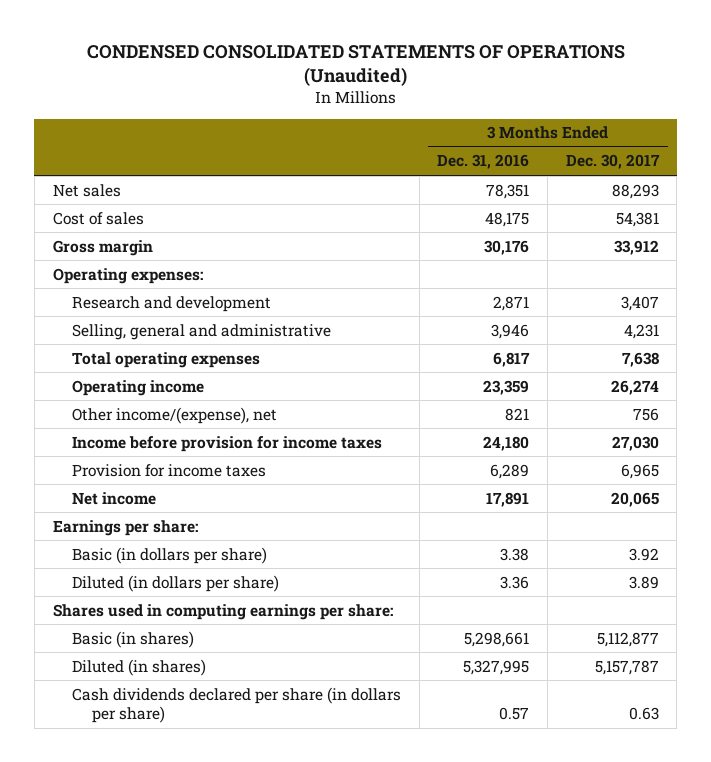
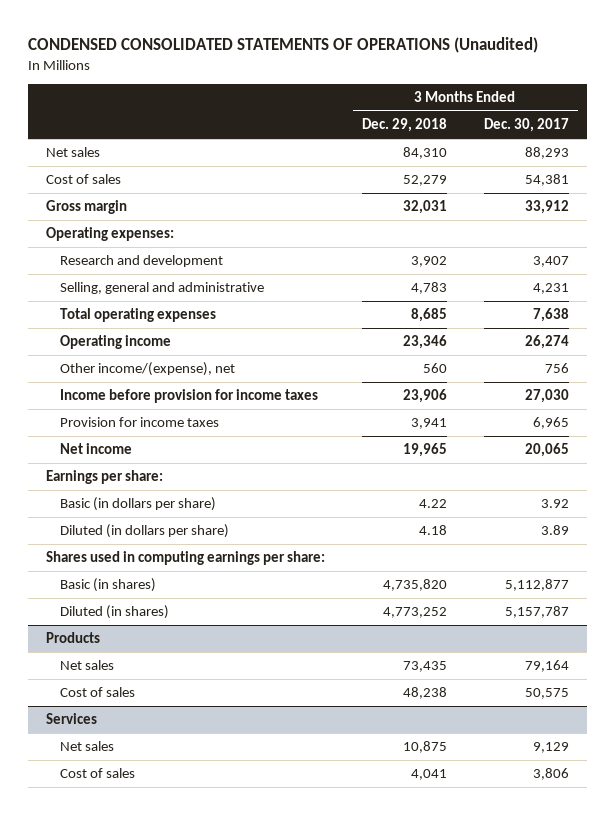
- | 3 Months Ended Dec. 31, 2016 | 3 Months Ended Dec. 30, 2017
+ | 3 Months Ended Dec. 29, 2018 | 3 Months Ended Dec. 30, 2017
- Cash dividends declared per share (in dollars per share) | 0.57 | 0.63
+ Products
+ Net sales | 73,435 | 79,164
+ Cost of sales | 48,238 | 50,575
+ Services
+ Net sales | 10,875 | 9,129
+ Cost of sales | 4,041 | 3,806

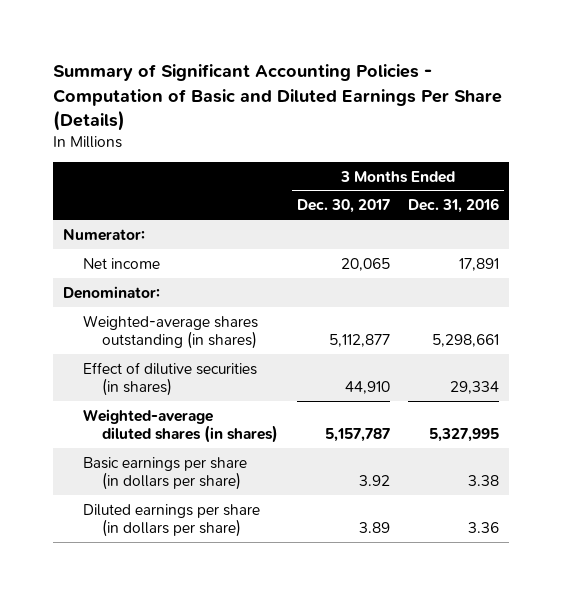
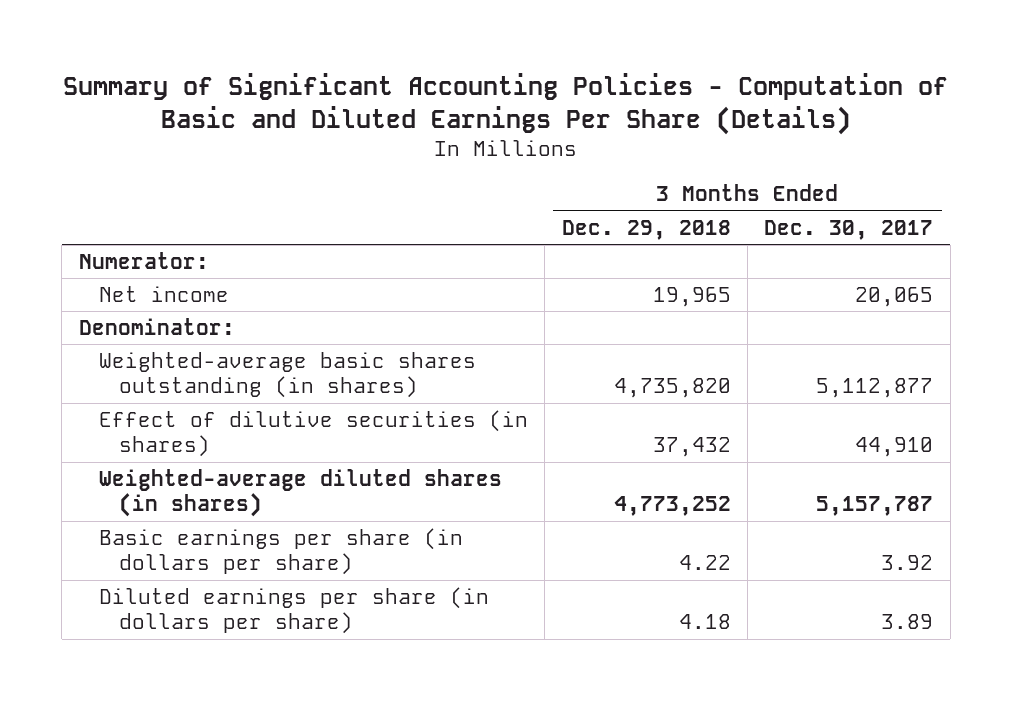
- | 3 Months Ended Dec. 30, 2017 | 3 Months Ended Dec. 31, 2016
+ | 3 Months Ended Dec. 29, 2018 | 3 Months Ended Dec. 30, 2017
- Weighted-average shares outstanding (in shares) | 5,112,877 | 5,298,661
+ Weighted-average basic shares outstanding (in shares) | 4,735,820 | 5,112,877

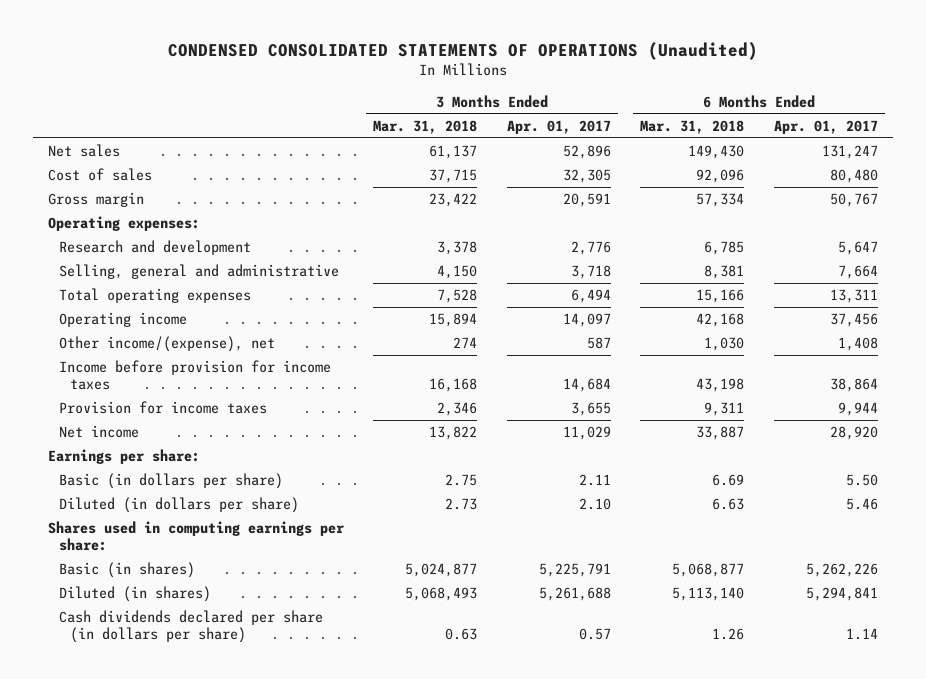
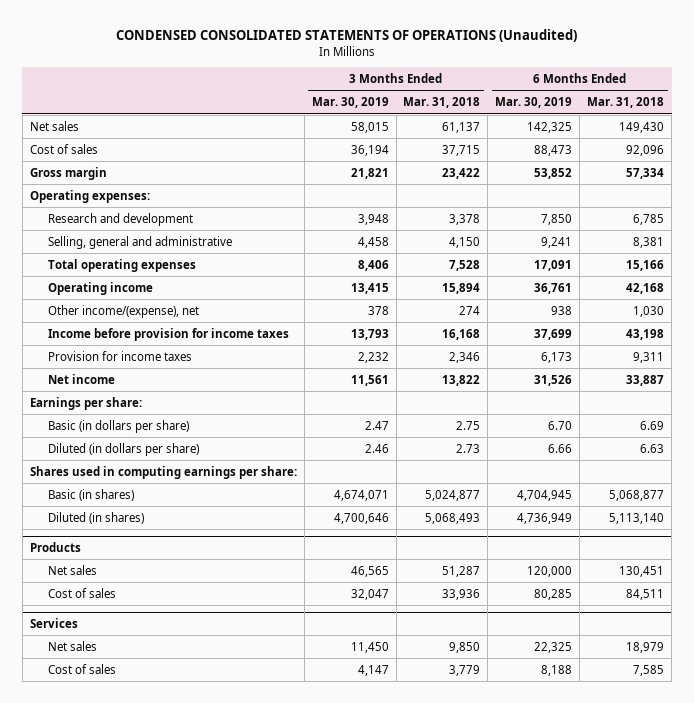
- | 3 Months Ended Mar. 31, 2018 | 3 Months Ended Apr. 01, 2017 | 6 Months Ended Mar. 31, 2018 | 6 Months Ended Apr. 01, 2017
+ | 3 Months Ended Mar. 30, 2019 | 3 Months Ended Mar. 31, 2018 | 6 Months Ended Mar. 30, 2019 | 6 Months Ended Mar. 31, 2018
- Cash dividends declared per share (in dollars per share) | 0.63 | 0.57 | 1.26 | 1.14
+ Products
+ Net sales | 46,565 | 51,287 | 120,000 | 130,451
+ Cost of sales | 32,047 | 33,936 | 80,285 | 84,511
+ Services
+ Net sales | 11,450 | 9,850 | 22,325 | 18,979
+ Cost of sales | 4,147 | 3,779 | 8,188 | 7,585

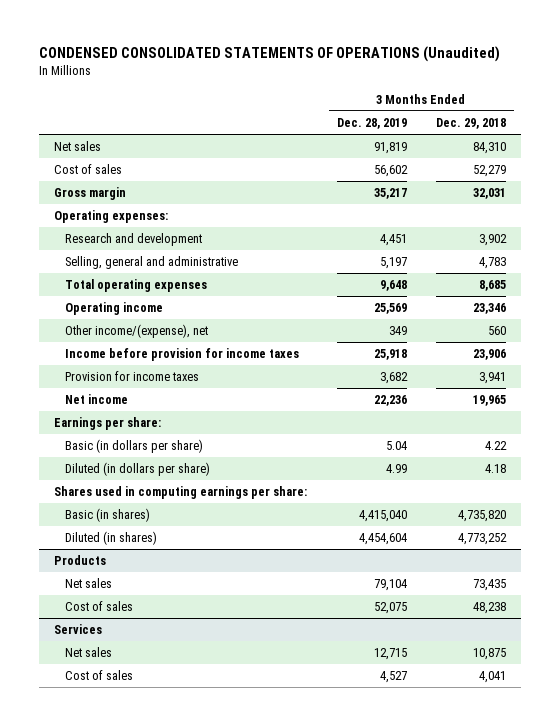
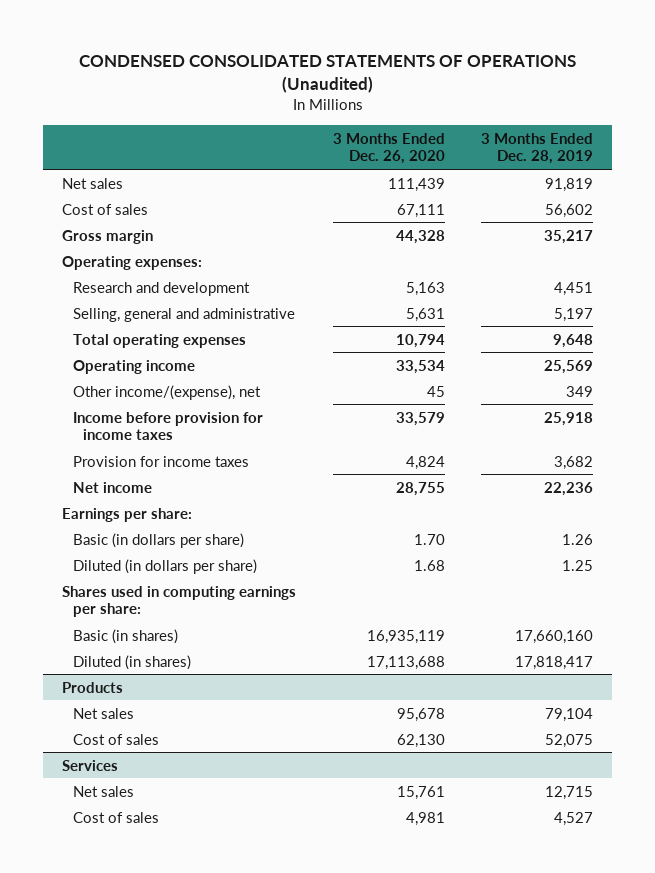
- | 3 Months Ended Dec. 28, 2019 | 3 Months Ended Dec. 29, 2018
+ | 3 Months Ended Dec. 26, 2020 | 3 Months Ended Dec. 28, 2019
- Basic (in dollars per share) | 5.04 | 4.22
- Diluted (in dollars per share) | 4.99 | 4.18
+ Basic (in dollars per share) | 1.70 | 1.26
+ Diluted (in dollars per share) | 1.68 | 1.25
- Basic (in shares) | 4,415,040 | 4,735,820
- Diluted (in shares) | 4,454,604 | 4,773,252
+ Basic (in shares) | 16,935,119 | 17,660,160
+ Diluted (in shares) | 17,113,688 | 17,818,417

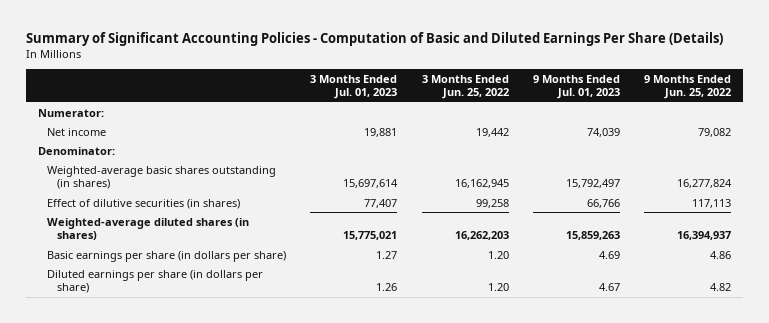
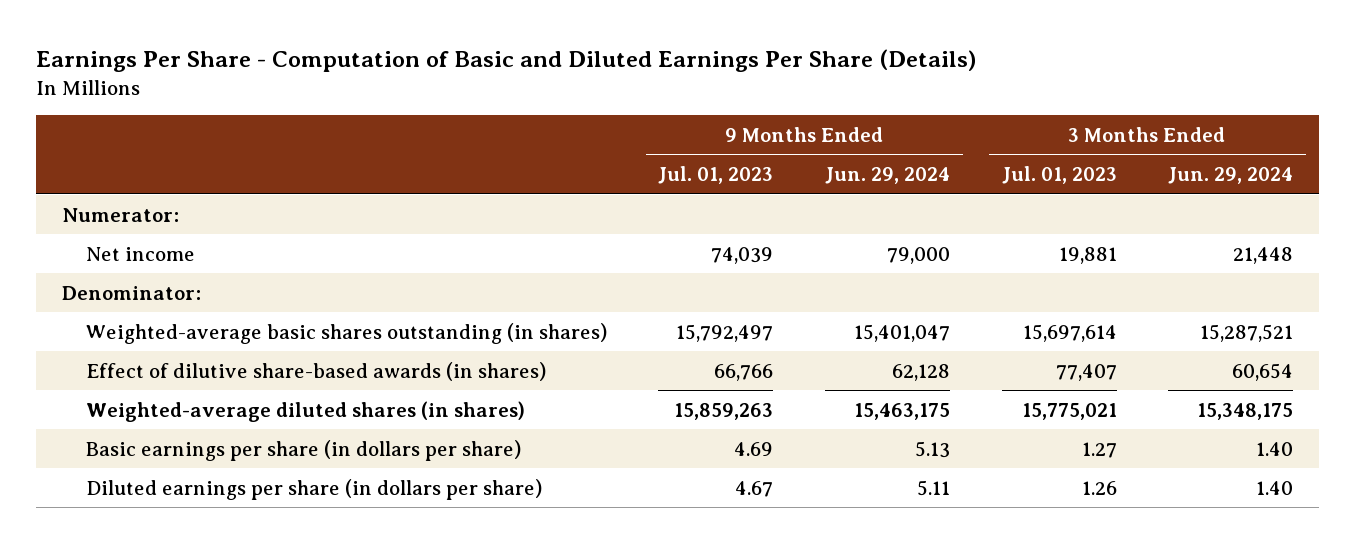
- Summary of Significant Accounting Policies - Computation of Basic and Diluted Earnings Per Share (Details)
+ Earnings Per Share - Computation of Basic and Diluted Earnings Per Share (Details)
- | 3 Months Ended Jul. 01, 2023 | 3 Months Ended Jun. 25, 2022 | 9 Months Ended Jul. 01, 2023 | 9 Months Ended Jun. 25, 2022
+ | 9 Months Ended Jul. 01, 2023 | 9 Months Ended Jun. 29, 2024 | 3 Months Ended Jul. 01, 2023 | 3 Months Ended Jun. 29, 2024
- Effect of dilutive securities (in shares) | 77,407 | 99,258 | 66,766 | 117,113
+ Effect of dilutive share-based awards (in shares) | 66,766 | 62,128 | 77,407 | 60,654

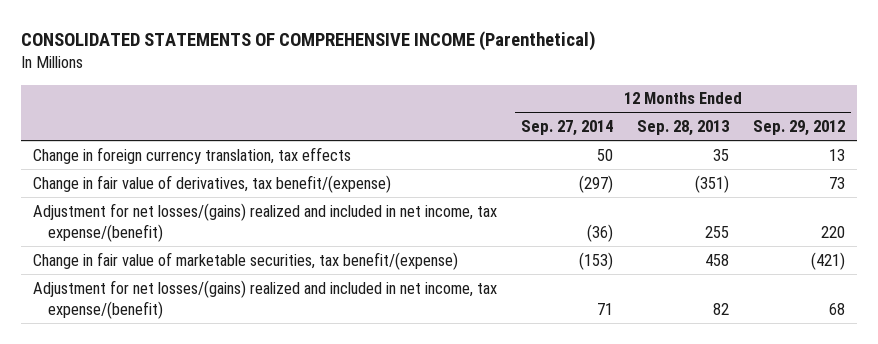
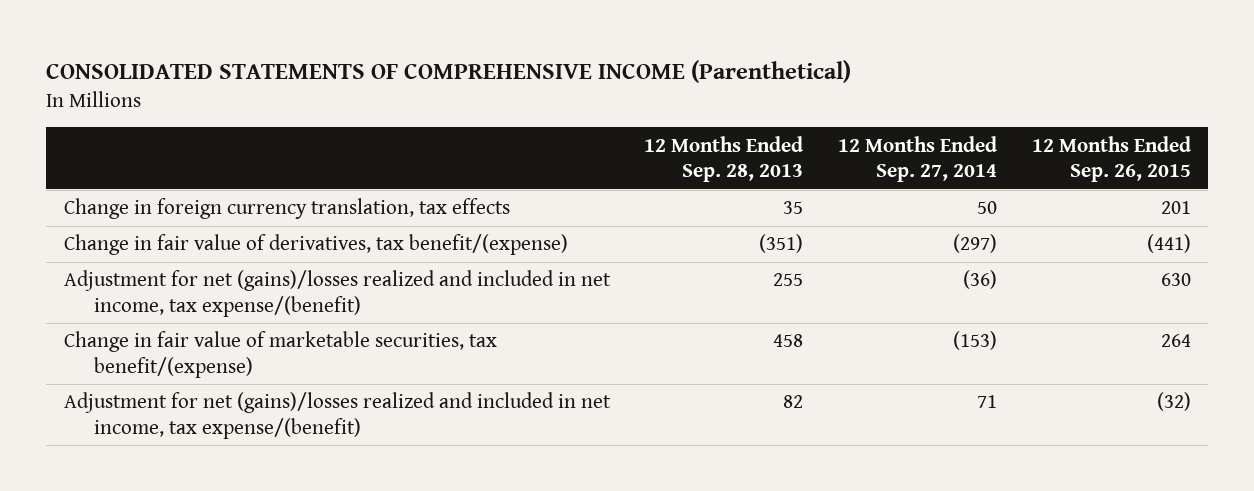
- | 12 Months Ended Sep. 27, 2014 | 12 Months Ended Sep. 28, 2013 | 12 Months Ended Sep. 29, 2012
+ | 12 Months Ended Sep. 28, 2013 | 12 Months Ended Sep. 27, 2014 | 12 Months Ended Sep. 26, 2015
- Adjustment for net losses/(gains) realized and included in net income, tax expense/(benefit) | (36) | 255 | 220
+ Adjustment for net (gains)/losses realized and included in net income, tax expense/(benefit) | 255 | (36) | 630
- Adjustment for net losses/(gains) realized and included in net income, tax expense/(benefit) | 71 | 82 | 68
+ Adjustment for net (gains)/losses realized and included in net income, tax expense/(benefit) | 82 | 71 | (32)

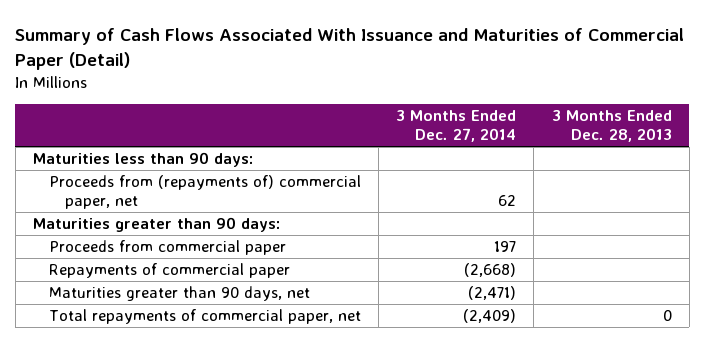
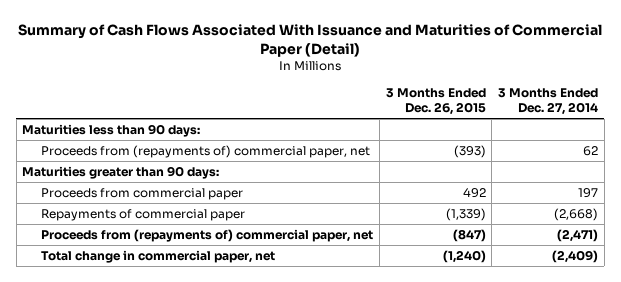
- | 3 Months Ended Dec. 27, 2014 | 3 Months Ended Dec. 28, 2013
+ | 3 Months Ended Dec. 26, 2015 | 3 Months Ended Dec. 27, 2014
- Maturities greater than 90 days, net | (2,471) |
- Total repayments of commercial paper, net | (2,409) | 0
+ Proceeds from (repayments of) commercial paper, net | (847) | (2,471)
+ Total change in commercial paper, net | (1,240) | (2,409)

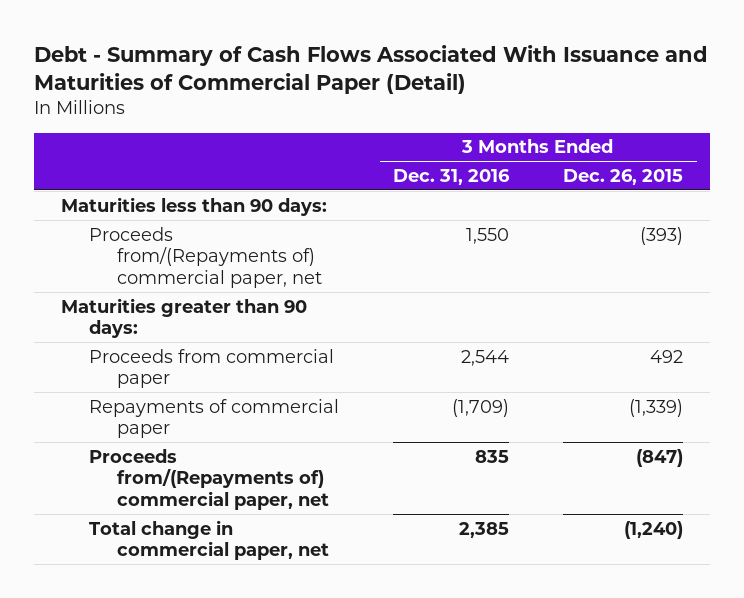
- Summary of Cash Flows Associated With Issuance and Maturities of Commercial Paper (Detail)
+ Debt - Summary of Cash Flows Associated With Issuance and Maturities of Commercial Paper (Detail)
- | 3 Months Ended Dec. 26, 2015 | 3 Months Ended Dec. 27, 2014
+ | 3 Months Ended Dec. 31, 2016 | 3 Months Ended Dec. 26, 2015
- Proceeds from (repayments of) commercial paper, net | (393) | 62
+ Proceeds from/(Repayments of) commercial paper, net | 1,550 | (393)
- Proceeds from (repayments of) commercial paper, net | (847) | (2,471)
+ Proceeds from/(Repayments of) commercial paper, net | 835 | (847)

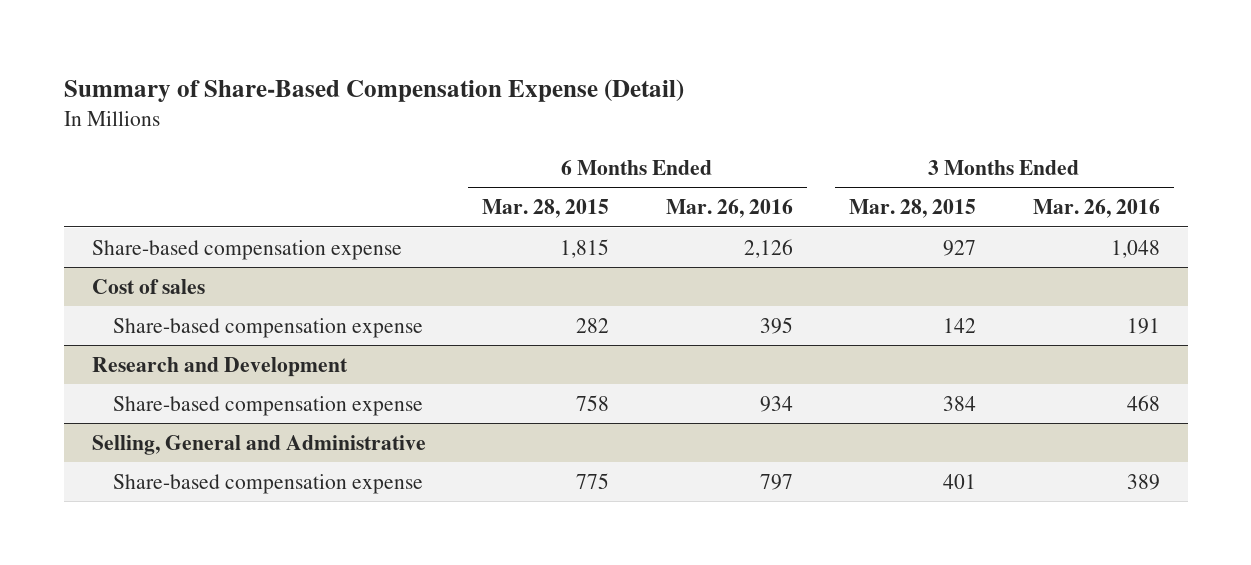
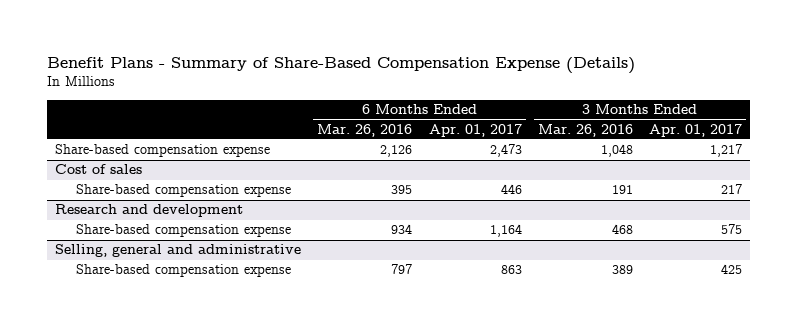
- Summary of Share-Based Compensation Expense (Detail)
+ Benefit Plans - Summary of Share-Based Compensation Expense (Details)
- | 6 Months Ended Mar. 28, 2015 | 6 Months Ended Mar. 26, 2016 | 3 Months Ended Mar. 28, 2015 | 3 Months Ended Mar. 26, 2016
+ | 6 Months Ended Mar. 26, 2016 | 6 Months Ended Apr. 01, 2017 | 3 Months Ended Mar. 26, 2016 | 3 Months Ended Apr. 01, 2017
- Research and Development
+ Research and development
- Selling, General and Administrative
+ Selling, general and administrative

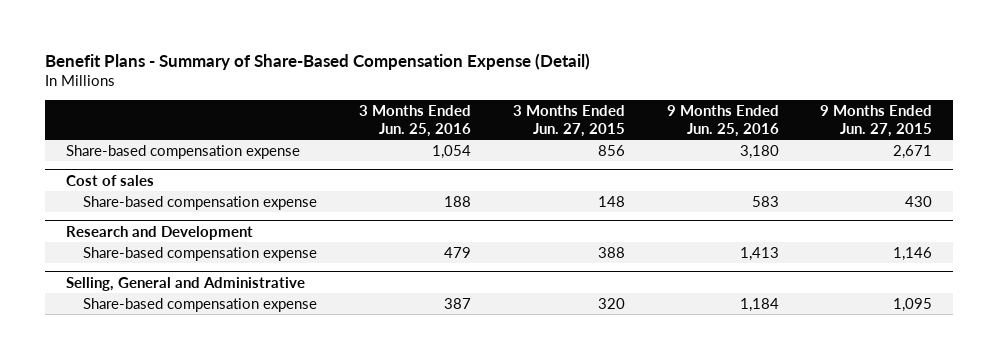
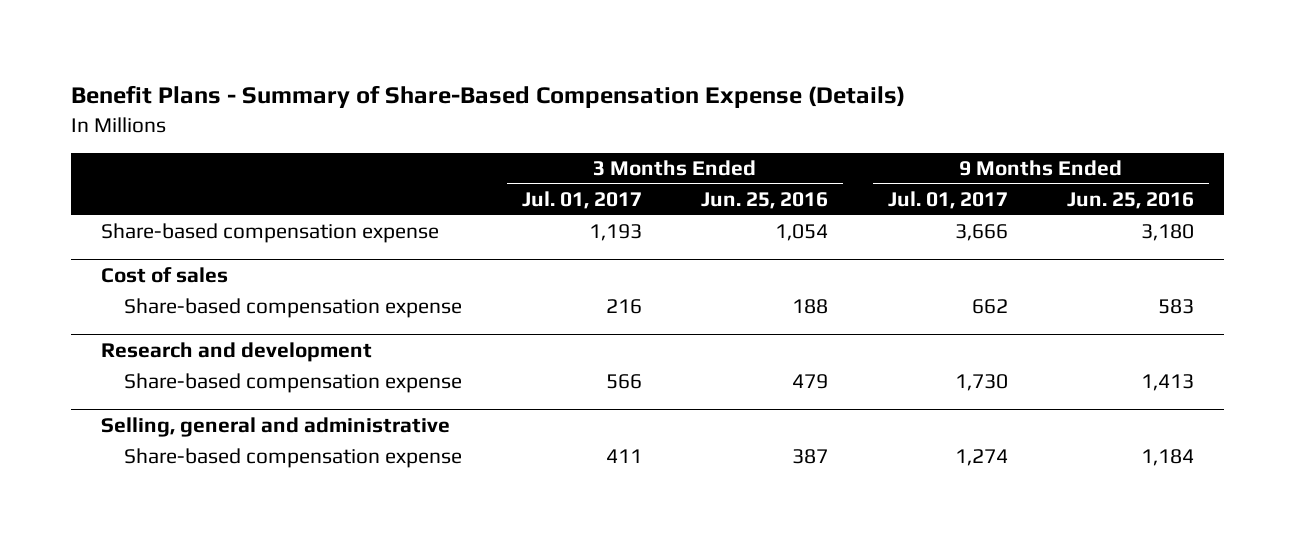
- Benefit Plans - Summary of Share-Based Compensation Expense (Detail)
+ Benefit Plans - Summary of Share-Based Compensation Expense (Details)
- | 3 Months Ended Jun. 25, 2016 | 3 Months Ended Jun. 27, 2015 | 9 Months Ended Jun. 25, 2016 | 9 Months Ended Jun. 27, 2015
+ | 3 Months Ended Jul. 01, 2017 | 3 Months Ended Jun. 25, 2016 | 9 Months Ended Jul. 01, 2017 | 9 Months Ended Jun. 25, 2016
- Research and Development
+ Research and development
- Selling, General and Administrative
+ Selling, general and administrative

